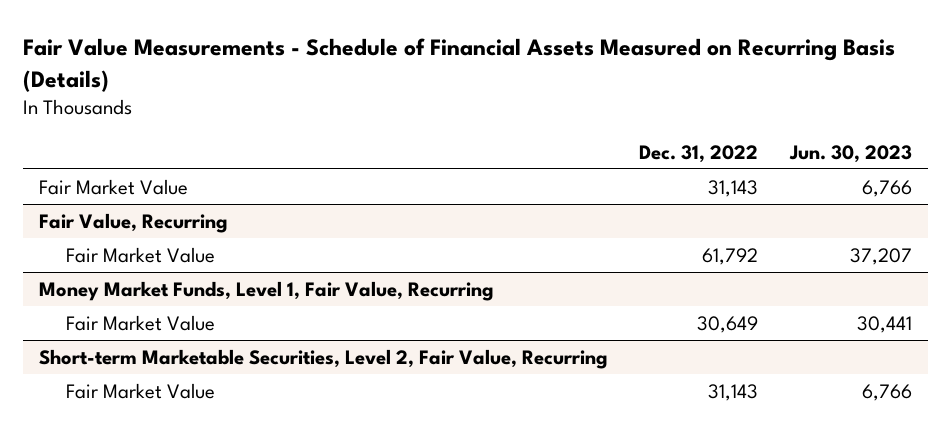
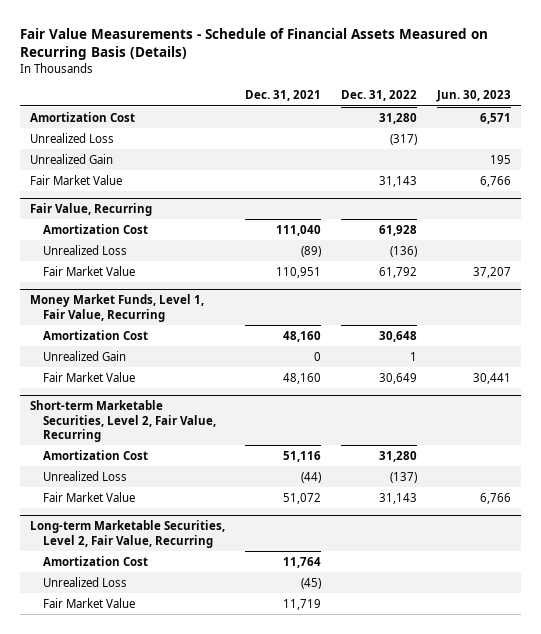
- | Dec. 31, 2022 | Jun. 30, 2023
+ | Dec. 31, 2021 | Dec. 31, 2022 | Jun. 30, 2023
+ Amortization Cost | | 31,280 | 6,571
+ Unrealized Loss | | (317) |
+ Unrealized Gain | | | 195
@ Fair Value, Recurring
+ Amortization Cost | 111,040 | 61,928 |
+ Unrealized Loss | (89) | (136) |
@ Money Market Funds, Level 1, Fair Value, Recurring
+ Amortization Cost | 48,160 | 30,648 |
+ Unrealized Gain | 0 | 1 |
@ Short-term Marketable Securities, Level 2, Fair Value, Recurring
+ Amortization Cost | 51,116 | 31,280 |
+ Unrealized Loss | (44) | (137) |
+ Long-term Marketable Securities, Level 2, Fair Value, Recurring
+ Amortization Cost | 11,764 | |
+ Unrealized Loss | (45) | |
+ Fair Market Value | 11,719 | |

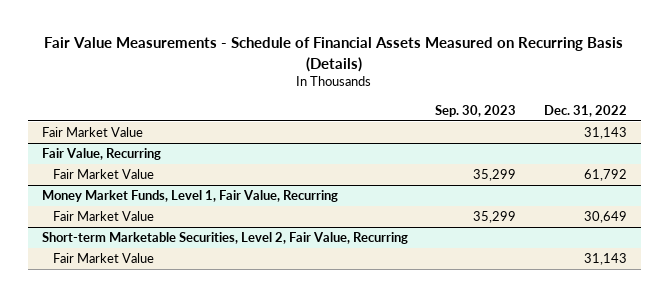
- | Dec. 31, 2021 | Dec. 31, 2022 | Jun. 30, 2023
+ | Sep. 30, 2023 | Dec. 31, 2022
- Amortization Cost | | 31,280 | 6,571
- Unrealized Loss | | (317) |
- Unrealized Gain | | | 195
@ Fair Value, Recurring
- Amortization Cost | 111,040 | 61,928 |
- Unrealized Loss | (89) | (136) |
@ Money Market Funds, Level 1, Fair Value, Recurring
- Amortization Cost | 48,160 | 30,648 |
- Unrealized Gain | 0 | 1 |
@ Short-term Marketable Securities, Level 2, Fair Value, Recurring
- Amortization Cost | 51,116 | 31,280 |
- Unrealized Loss | (44) | (137) |
- Long-term Marketable Securities, Level 2, Fair Value, Recurring
- Amortization Cost | 11,764 | |
- Unrealized Loss | (45) | |
- Fair Market Value | 11,719 | |

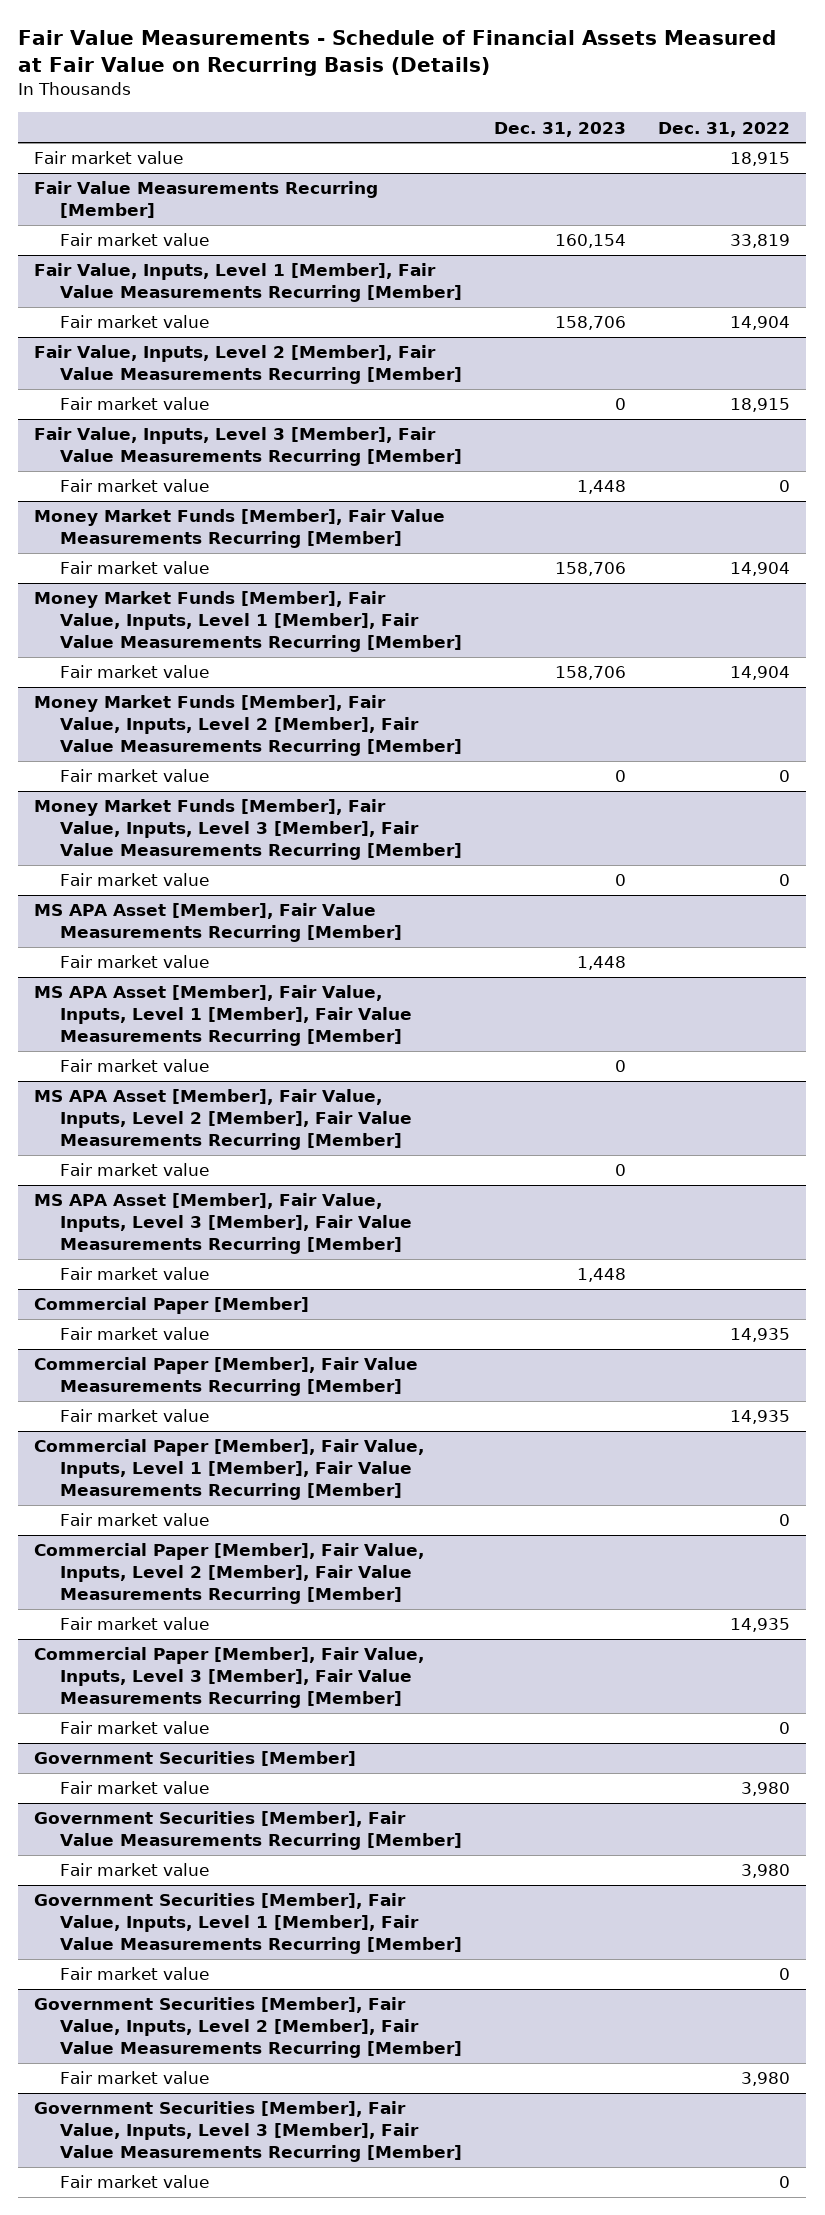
- Fair Value Measurements - Schedule of Financial Assets Measured on Recurring Basis (Details)
+ Fair Value Measurements - Schedule of Financial Assets Measured at Fair Value on Recurring Basis (Details)
- | Sep. 30, 2023 | Dec. 31, 2022
+ | Dec. 31, 2023 | Dec. 31, 2022
- Fair Market Value | | 31,143
- Fair Value, Recurring
- Fair Market Value | 35,299 | 61,792
- Money Market Funds, Level 1, Fair Value, Recurring
- Fair Market Value | 35,299 | 30,649
- Short-term Marketable Securities, Level 2, Fair Value, Recurring
- Fair Market Value | | 31,143
+ Fair market value | | 18,915
+ Fair Value Measurements Recurring [Member]
+ Fair market value | 160,154 | 33,819
+ Fair Value, Inputs, Level 1 [Member], Fair Value Measurements Recurring [Member]
+ Fair market value | 158,706 | 14,904
+ Fair Value, Inputs, Level 2 [Member], Fair Value Measurements Recurring [Member]
+ Fair market value | 0 | 18,915
+ Fair Value, Inputs, Level 3 [Member], Fair Value Measurements Recurring [Member]
+ Fair market value | 1,448 | 0
+ Money Market Funds [Member], Fair Value Measurements Recurring [Member]
+ Fair market value | 158,706 | 14,904
+ Money Market Funds [Member], Fair Value, Inputs, Level 1 [Member], Fair Value Measurements Recurring [Member]
+ Fair market value | 158,706 | 14,904
+ Money Market Funds [Member], Fair Value, Inputs, Level 2 [Member], Fair Value Measurements Recurring [Member]
+ Fair market value | 0 | 0
+ Money Market Funds [Member], Fair Value, Inputs, Level 3 [Member], Fair Value Measurements Recurring [Member]
+ Fair market value | 0 | 0
+ MS APA Asset [Member], Fair Value Measurements Recurring [Member]
+ Fair market value | 1,448 |
+ MS APA Asset [Member], Fair Value, Inputs, Level 1 [Member], Fair Value Measurements Recurring [Member]
+ Fair market value | 0 |
+ MS APA Asset [Member], Fair Value, Inputs, Level 2 [Member], Fair Value Measurements Recurring [Member]
+ Fair market value | 0 |
+ MS APA Asset [Member], Fair Value, Inputs, Level 3 [Member], Fair Value Measurements Recurring [Member]
+ Fair market value | 1,448 |
+ Commercial Paper [Member]
+ Fair market value | | 14,935
+ Commercial Paper [Member], Fair Value Measurements Recurring [Member]
+ Fair market value | | 14,935
+ Commercial Paper [Member], Fair Value, Inputs, Level 1 [Member], Fair Value Measurements Recurring [Member]
+ Fair market value | | 0
+ Commercial Paper [Member], Fair Value, Inputs, Level 2 [Member], Fair Value Measurements Recurring [Member]
+ Fair market value | | 14,935
+ Commercial Paper [Member], Fair Value, Inputs, Level 3 [Member], Fair Value Measurements Recurring [Member]
+ Fair market value | | 0
+ Government Securities [Member]
+ Fair market value | | 3,980
+ Government Securities [Member], Fair Value Measurements Recurring [Member]
+ Fair market value | | 3,980
+ Government Securities [Member], Fair Value, Inputs, Level 1 [Member], Fair Value Measurements Recurring [Member]
+ Fair market value | | 0
+ Government Securities [Member], Fair Value, Inputs, Level 2 [Member], Fair Value Measurements Recurring [Member]
+ Fair market value | | 3,980
+ Government Securities [Member], Fair Value, Inputs, Level 3 [Member], Fair Value Measurements Recurring [Member]
+ Fair market value | | 0

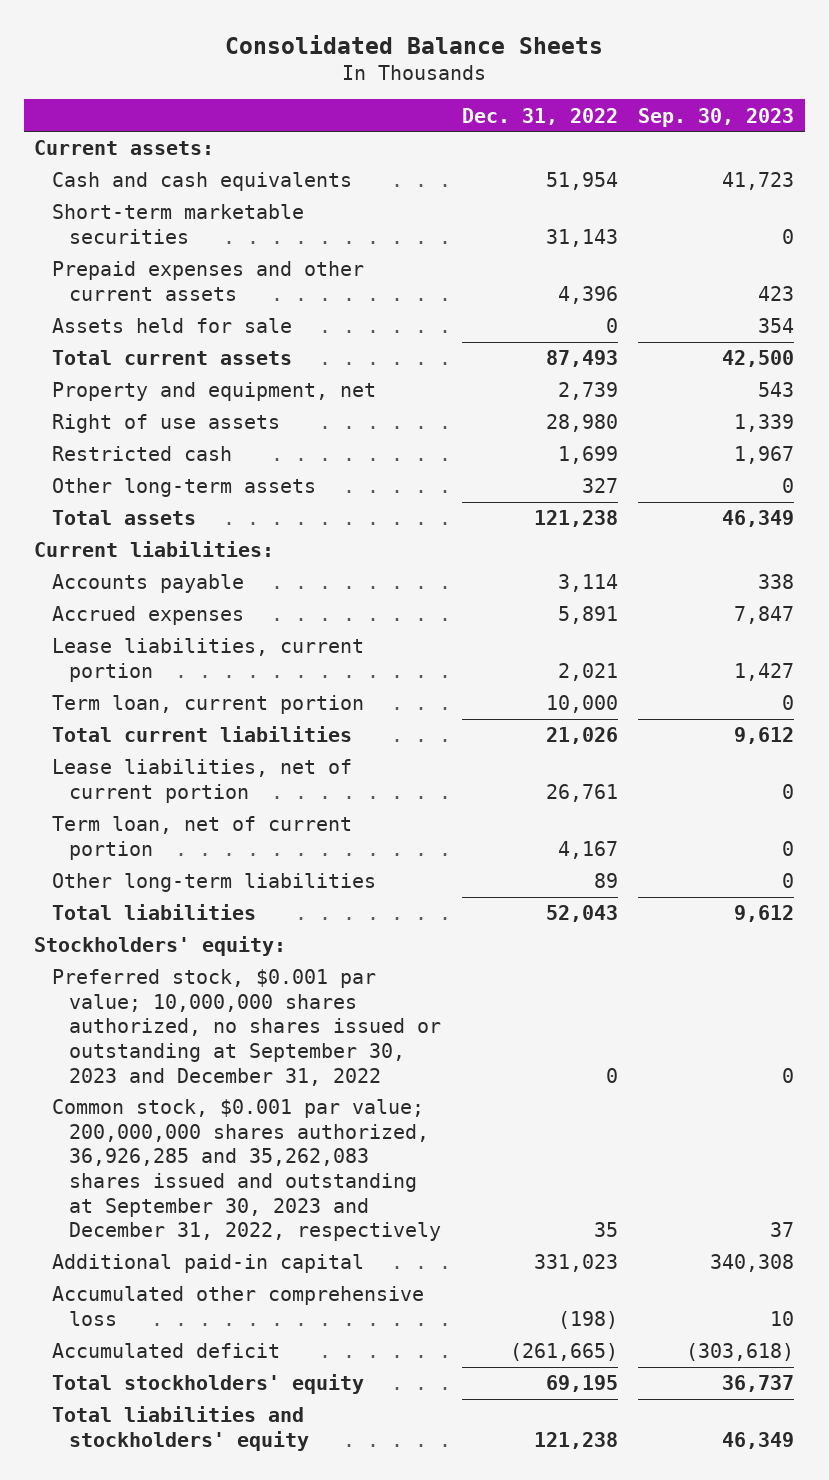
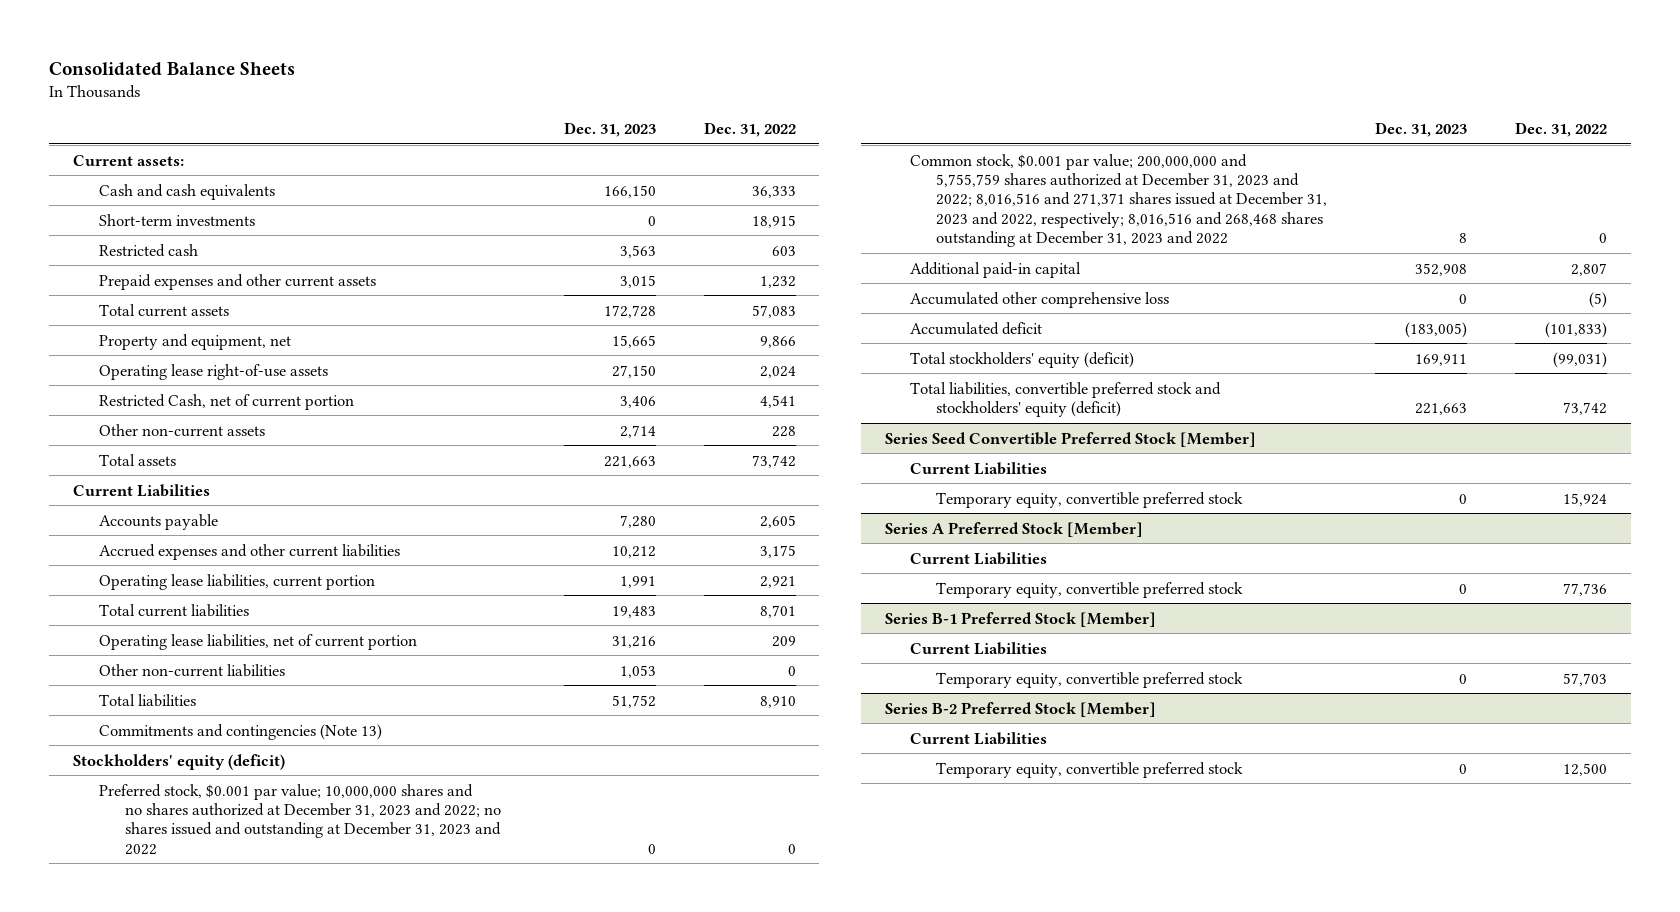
- | Dec. 31, 2022 | Sep. 30, 2023
+ | Dec. 31, 2023 | Dec. 31, 2022
- Cash and cash equivalents | 51,954 | 41,723
- Short-term marketable securities | 31,143 | 0
- Prepaid expenses and other current assets | 4,396 | 423
- Assets held for sale | 0 | 354
- Total current assets | 87,493 | 42,500
- Property and equipment, net | 2,739 | 543
- Right of use assets | 28,980 | 1,339
- Restricted cash | 1,699 | 1,967
- Other long-term assets | 327 | 0
- Total assets | 121,238 | 46,349
- Current liabilities:
- Accounts payable | 3,114 | 338
- Accrued expenses | 5,891 | 7,847
- Lease liabilities, current portion | 2,021 | 1,427
- Term loan, current portion | 10,000 | 0
- Total current liabilities | 21,026 | 9,612
- Lease liabilities, net of current portion | 26,761 | 0
- Term loan, net of current portion | 4,167 | 0
- Other long-term liabilities | 89 | 0
- Total liabilities | 52,043 | 9,612
- Stockholders' equity:
- Preferred stock, $0.001 par value; 10,000,000 shares authorized, no shares issued or outstanding at September 30, 2023 and December 31, 2022 | 0 | 0
- Common stock, $0.001 par value; 200,000,000 shares authorized, 36,926,285 and 35,262,083 shares issued and outstanding at September 30, 2023 and December 31, 2022, respectively | 35 | 37
- Additional paid-in capital | 331,023 | 340,308
- Accumulated other comprehensive loss | (198) | 10
- Accumulated deficit | (261,665) | (303,618)
- Total stockholders' equity | 69,195 | 36,737
- Total liabilities and stockholders' equity | 121,238 | 46,349
+ Cash and cash equivalents | 166,150 | 36,333
+ Short-term investments | 0 | 18,915
+ Restricted cash | 3,563 | 603
+ Prepaid expenses and other current assets | 3,015 | 1,232
+ Total current assets | 172,728 | 57,083
+ Property and equipment, net | 15,665 | 9,866
+ Operating lease right-of-use assets | 27,150 | 2,024
+ Restricted Cash, net of current portion | 3,406 | 4,541
+ Other non-current assets | 2,714 | 228
+ Total assets | 221,663 | 73,742
+ Current Liabilities
+ Accounts payable | 7,280 | 2,605
+ Accrued expenses and other current liabilities | 10,212 | 3,175
+ Operating lease liabilities, current portion | 1,991 | 2,921
+ Total current liabilities | 19,483 | 8,701
+ Operating lease liabilities, net of current portion | 31,216 | 209
+ Other non-current liabilities | 1,053 | 0
+ Total liabilities | 51,752 | 8,910
+ Commitments and contingencies (Note 13)
+ Stockholders' equity (deficit)
+ Preferred stock, $0.001 par value; 10,000,000 shares and no shares authorized at December 31, 2023 and 2022; no shares issued and outstanding at December 31, 2023 and 2022 | 0 | 0
+ Common stock, $0.001 par value; 200,000,000 and 5,755,759 shares authorized at December 31, 2023 and 2022; 8,016,516 and 271,371 shares issued at December 31, 2023 and 2022, respectively; 8,016,516 and 268,468 shares outstanding at December 31, 2023 and 2022 | 8 | 0
+ Additional paid-in capital | 352,908 | 2,807
+ Accumulated other comprehensive loss | 0 | (5)
+ Accumulated deficit | (183,005) | (101,833)
+ Total stockholders' equity (deficit) | 169,911 | (99,031)
+ Total liabilities, convertible preferred stock and stockholders' equity (deficit) | 221,663 | 73,742
+ Series Seed Convertible Preferred Stock [Member]
+ Current Liabilities
+ Temporary equity, convertible preferred stock | 0 | 15,924
+ Series A Preferred Stock [Member]
+ Current Liabilities
+ Temporary equity, convertible preferred stock | 0 | 77,736
+ Series B-1 Preferred Stock [Member]
+ Current Liabilities
+ Temporary equity, convertible preferred stock | 0 | 57,703
+ Series B-2 Preferred Stock [Member]
+ Current Liabilities
+ Temporary equity, convertible preferred stock | 0 | 12,500

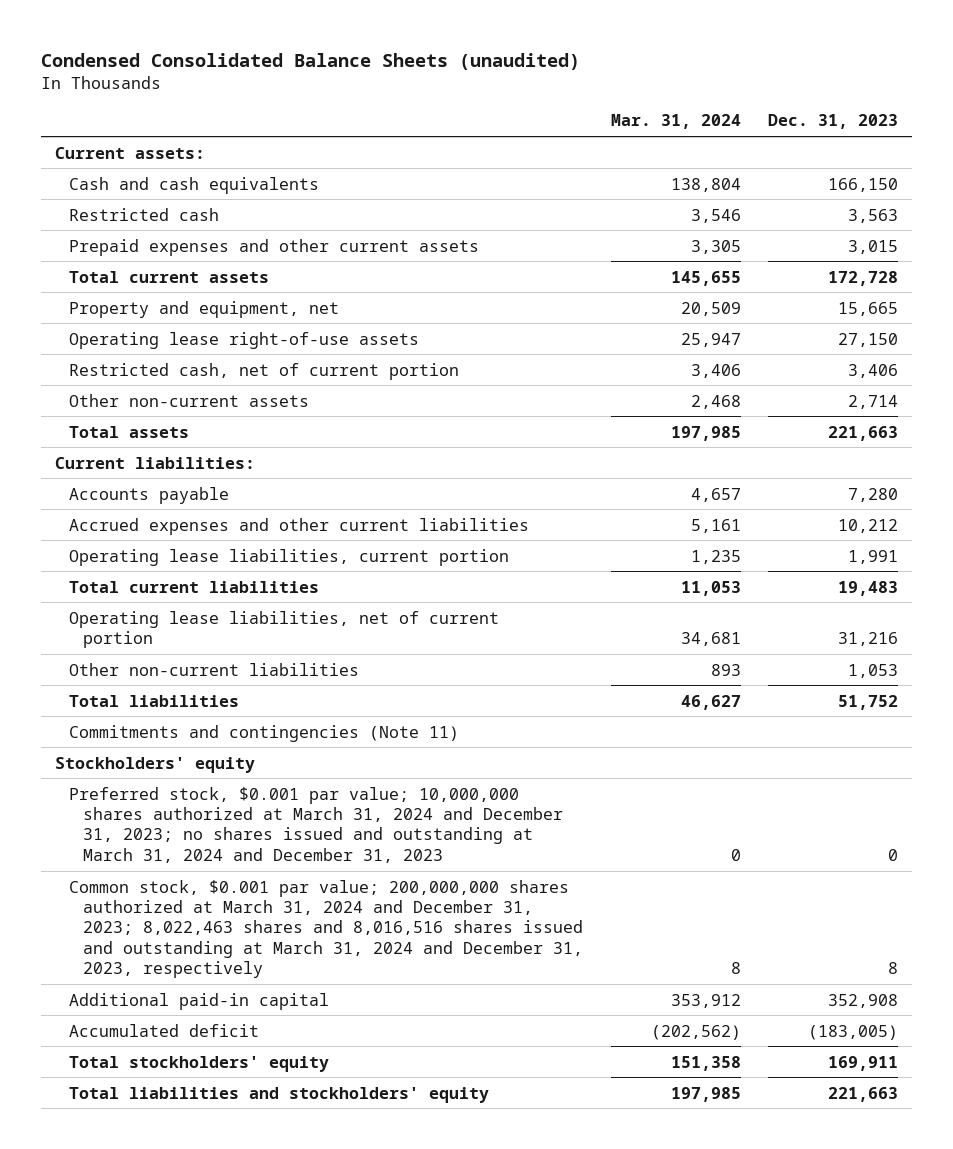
- Consolidated Balance Sheets
+ Condensed Consolidated Balance Sheets (unaudited)
- | Dec. 31, 2023 | Dec. 31, 2022
+ | Mar. 31, 2024 | Dec. 31, 2023
- Short-term investments | 0 | 18,915
- Restricted Cash, net of current portion | 3,406 | 4,541
+ Restricted cash, net of current portion | 3,406 | 3,406
- Current Liabilities
+ Current liabilities:
- Commitments and contingencies (Note 13)
- Stockholders' equity (deficit)
- Preferred stock, $0.001 par value; 10,000,000 shares and no shares authorized at December 31, 2023 and 2022; no shares issued and outstanding at December 31, 2023 and 2022 | 0 | 0
- Common stock, $0.001 par value; 200,000,000 and 5,755,759 shares authorized at December 31, 2023 and 2022; 8,016,516 and 271,371 shares issued at December 31, 2023 and 2022, respectively; 8,016,516 and 268,468 shares outstanding at December 31, 2023 and 2022 | 8 | 0
+ Commitments and contingencies (Note 11)
+ Stockholders' equity
+ Preferred stock, $0.001 par value; 10,000,000 shares authorized at March 31, 2024 and December 31, 2023; no shares issued and outstanding at March 31, 2024 and December 31, 2023 | 0 | 0
+ Common stock, $0.001 par value; 200,000,000 shares authorized at March 31, 2024 and December 31, 2023; 8,022,463 shares and 8,016,516 shares issued and outstanding at March 31, 2024 and December 31, 2023, respectively | 8 | 8
- Accumulated other comprehensive loss | 0 | (5)
- Total stockholders' equity (deficit) | 169,911 | (99,031)
- Total liabilities, convertible preferred stock and stockholders' equity (deficit) | 221,663 | 73,742
- Series Seed Convertible Preferred Stock [Member]
- Current Liabilities
- Temporary equity, convertible preferred stock | 0 | 15,924
- Series A Preferred Stock [Member]
- Current Liabilities
- Temporary equity, convertible preferred stock | 0 | 77,736
- Series B-1 Preferred Stock [Member]
- Current Liabilities
- Temporary equity, convertible preferred stock | 0 | 57,703
- Series B-2 Preferred Stock [Member]
- Current Liabilities
- Temporary equity, convertible preferred stock | 0 | 12,500
+ Total stockholders' equity | 151,358 | 169,911
+ Total liabilities and stockholders' equity | 197,985 | 221,663

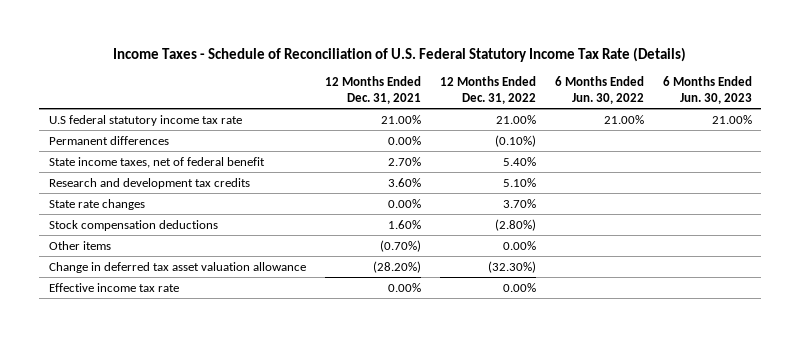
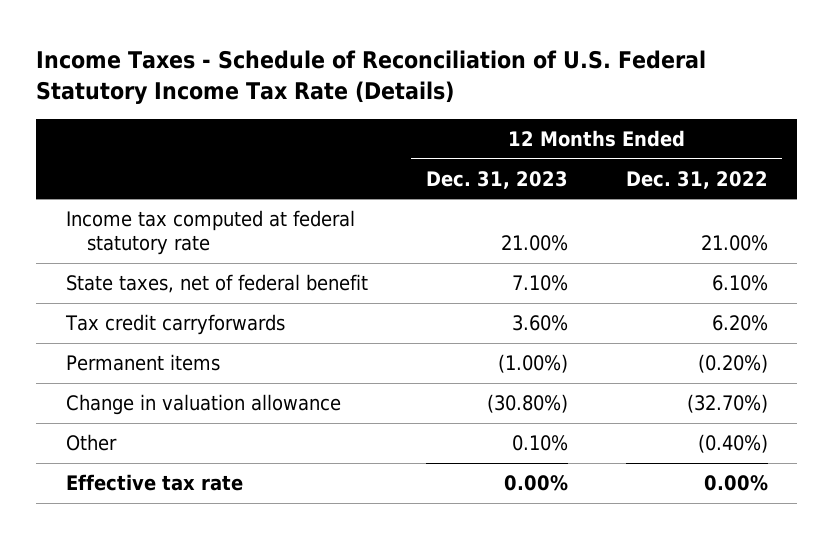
- | 12 Months Ended Dec. 31, 2021 | 12 Months Ended Dec. 31, 2022 | 6 Months Ended Jun. 30, 2022 | 6 Months Ended Jun. 30, 2023
+ | 12 Months Ended Dec. 31, 2023 | 12 Months Ended Dec. 31, 2022
- U.S federal statutory income tax rate | 21.00% | 21.00% | 21.00% | 21.00%
- Permanent differences | 0.00% | (0.10%) | |
- State income taxes, net of federal benefit | 2.70% | 5.40% | |
- Research and development tax credits | 3.60% | 5.10% | |
- State rate changes | 0.00% | 3.70% | |
- Stock compensation deductions | 1.60% | (2.80%) | |
- Other items | (0.70%) | 0.00% | |
- Change in deferred tax asset valuation allowance | (28.20%) | (32.30%) | |
- Effective income tax rate | 0.00% | 0.00% | |
+ Income tax computed at federal statutory rate | 21.00% | 21.00%
+ State taxes, net of federal benefit | 7.10% | 6.10%
+ Tax credit carryforwards | 3.60% | 6.20%
+ Permanent items | (1.00%) | (0.20%)
+ Change in valuation allowance | (30.80%) | (32.70%)
+ Other | 0.10% | (0.40%)
+ Effective tax rate | 0.00% | 0.00%

